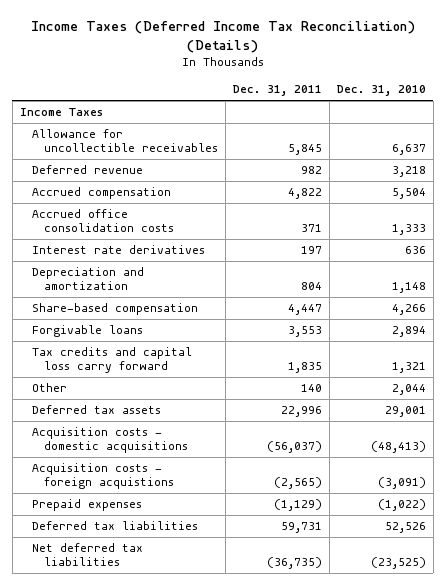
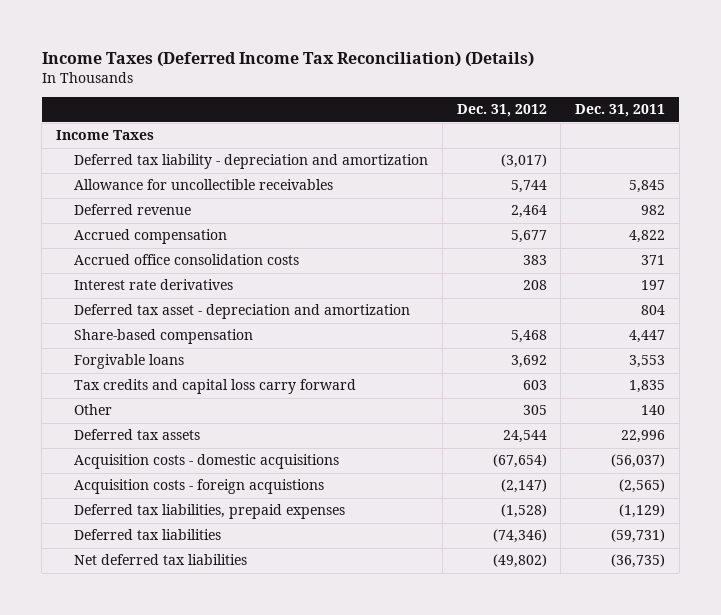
- | Dec. 31, 2011 | Dec. 31, 2010
+ | Dec. 31, 2012 | Dec. 31, 2011
+ Deferred tax liability - depreciation and amortization | (3,017) |
- Depreciation and amortization | 804 | 1,148
+ Deferred tax asset - depreciation and amortization | | 804
- Prepaid expenses | (1,129) | (1,022)
- Deferred tax liabilities | 59,731 | 52,526
+ Deferred tax liabilities, prepaid expenses | (1,528) | (1,129)
+ Deferred tax liabilities | (74,346) | (59,731)

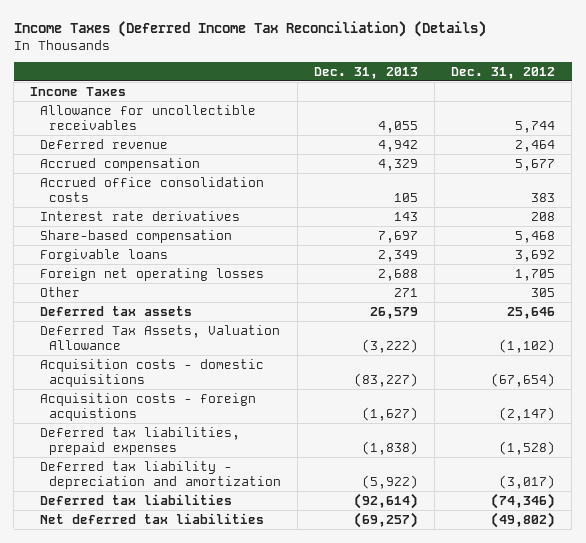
- | Dec. 31, 2012 | Dec. 31, 2011
+ | Dec. 31, 2013 | Dec. 31, 2012
- Deferred tax asset - depreciation and amortization | | 804
- Tax credits and capital loss carry forward | 603 | 1,835
+ Foreign net operating losses | 2,688 | 1,705
- Deferred tax assets | 24,544 | 22,996
+ Deferred tax assets | 26,579 | 25,646
+ Deferred Tax Assets, Valuation Allowance | (3,222) | (1,102)
moved down: Deferred tax liability - depreciation and amortization | (5,922) | (3,017)

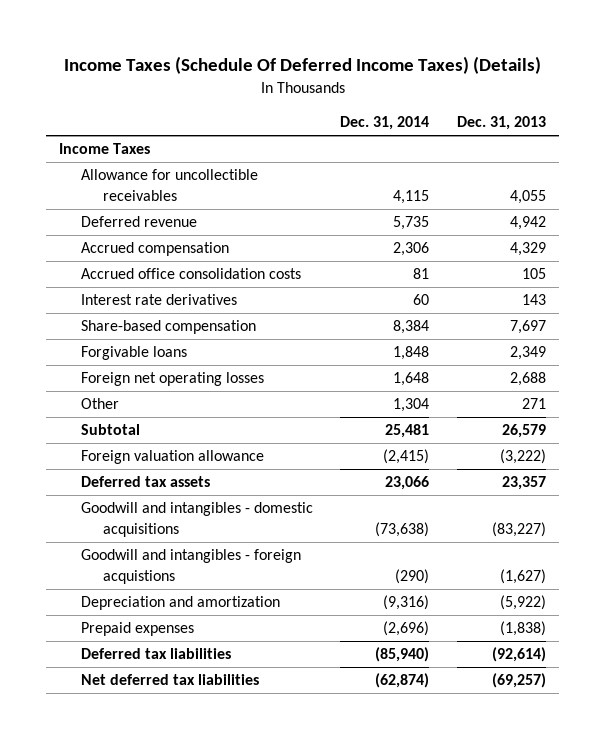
- Income Taxes (Deferred Income Tax Reconciliation) (Details)
+ Income Taxes (Schedule Of Deferred Income Taxes) (Details)
- | Dec. 31, 2013 | Dec. 31, 2012
+ | Dec. 31, 2014 | Dec. 31, 2013
- Deferred tax assets | 26,579 | 25,646
- Deferred Tax Assets, Valuation Allowance | (3,222) | (1,102)
- Acquisition costs - domestic acquisitions | (83,227) | (67,654)
- Acquisition costs - foreign acquistions | (1,627) | (2,147)
- Deferred tax liabilities, prepaid expenses | (1,838) | (1,528)
- Deferred tax liability - depreciation and amortization | (5,922) | (3,017)
+ Subtotal | 25,481 | 26,579
+ Foreign valuation allowance | (2,415) | (3,222)
+ Deferred tax assets | 23,066 | 23,357
+ Goodwill and intangibles - domestic acquisitions | (73,638) | (83,227)
+ Goodwill and intangibles - foreign acquistions | (290) | (1,627)
+ Depreciation and amortization | (9,316) | (5,922)
+ Prepaid expenses | (2,696) | (1,838)

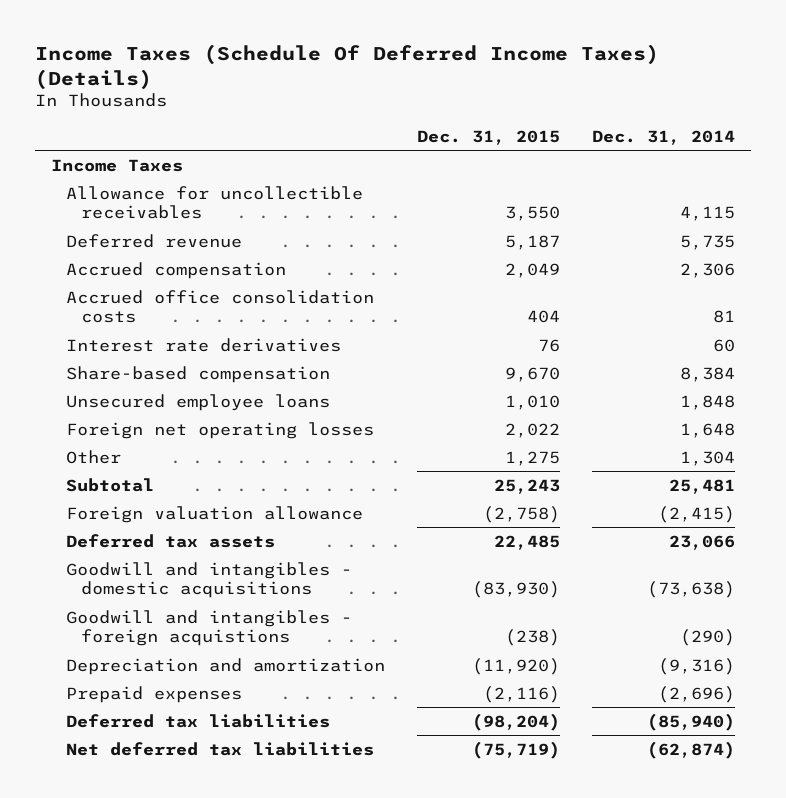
- | Dec. 31, 2014 | Dec. 31, 2013
+ | Dec. 31, 2015 | Dec. 31, 2014
- Forgivable loans | 1,848 | 2,349
+ Unsecured employee loans | 1,010 | 1,848

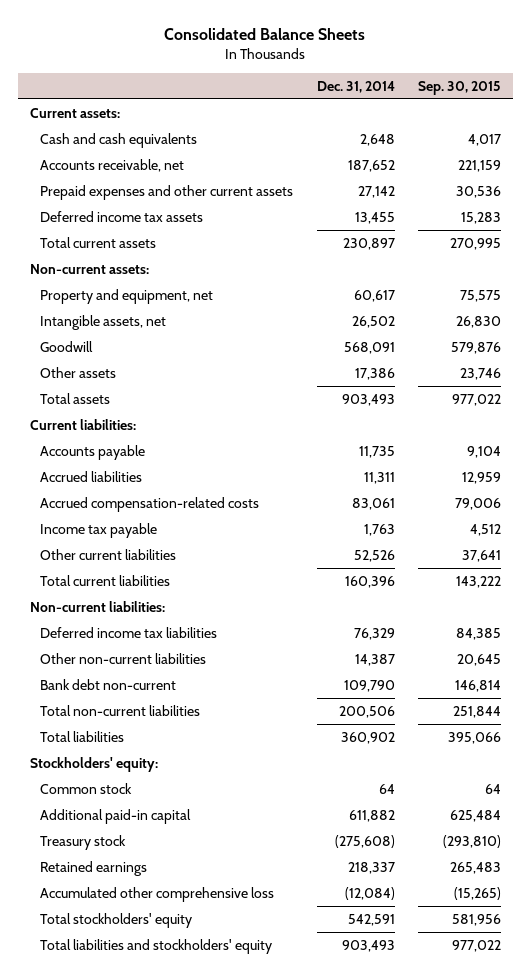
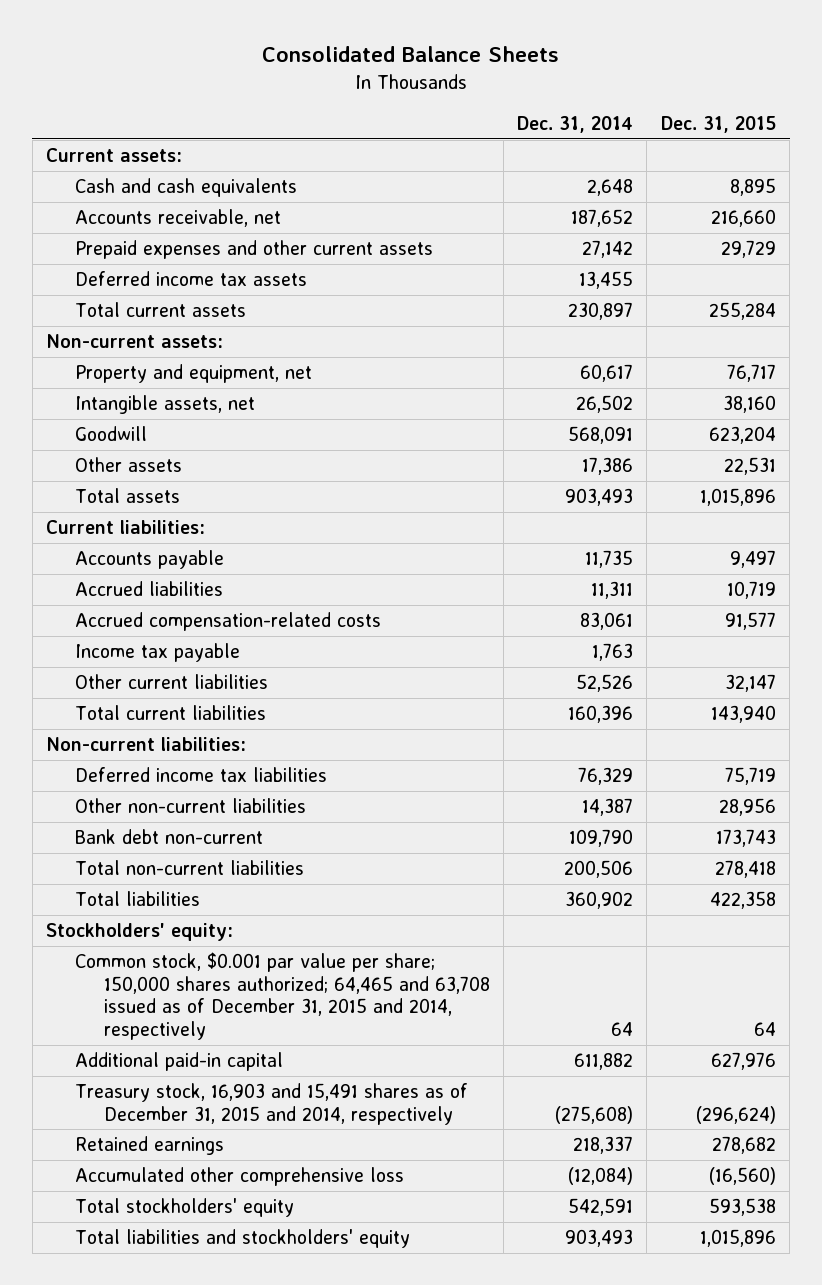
- | Dec. 31, 2014 | Sep. 30, 2015
+ | Dec. 31, 2014 | Dec. 31, 2015
- Common stock | 64 | 64
+ Common stock, $0.001 par value per share; 150,000 shares authorized; 64,465 and 63,708 issued as of December 31, 2015 and 2014, respectively | 64 | 64
- Treasury stock | (275,608) | (293,810)
+ Treasury stock, 16,903 and 15,491 shares as of December 31, 2015 and 2014, respectively | (275,608) | (296,624)

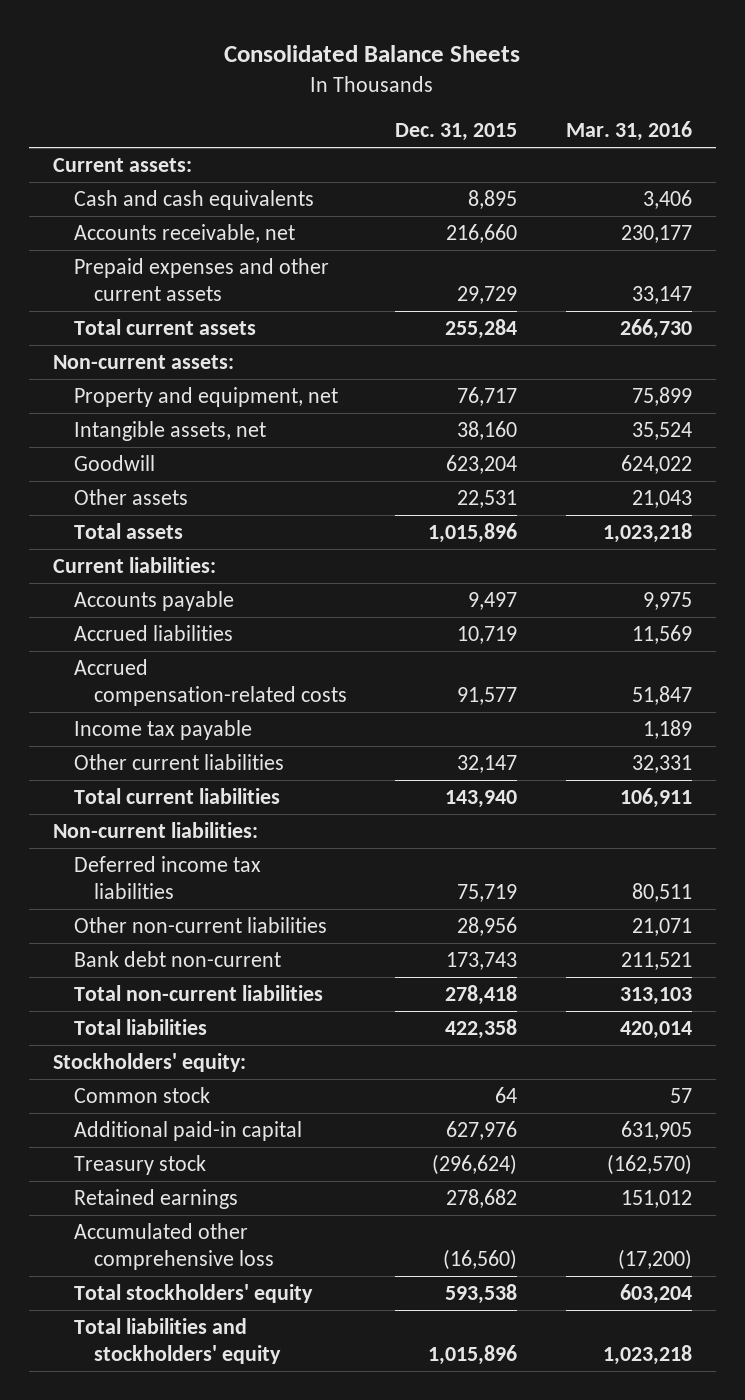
- | Dec. 31, 2014 | Dec. 31, 2015
+ | Dec. 31, 2015 | Mar. 31, 2016
- Deferred income tax assets | 13,455 |
- Common stock, $0.001 par value per share; 150,000 shares authorized; 64,465 and 63,708 issued as of December 31, 2015 and 2014, respectively | 64 | 64
+ Common stock | 64 | 57
- Treasury stock, 16,903 and 15,491 shares as of December 31, 2015 and 2014, respectively | (275,608) | (296,624)
+ Treasury stock | (296,624) | (162,570)

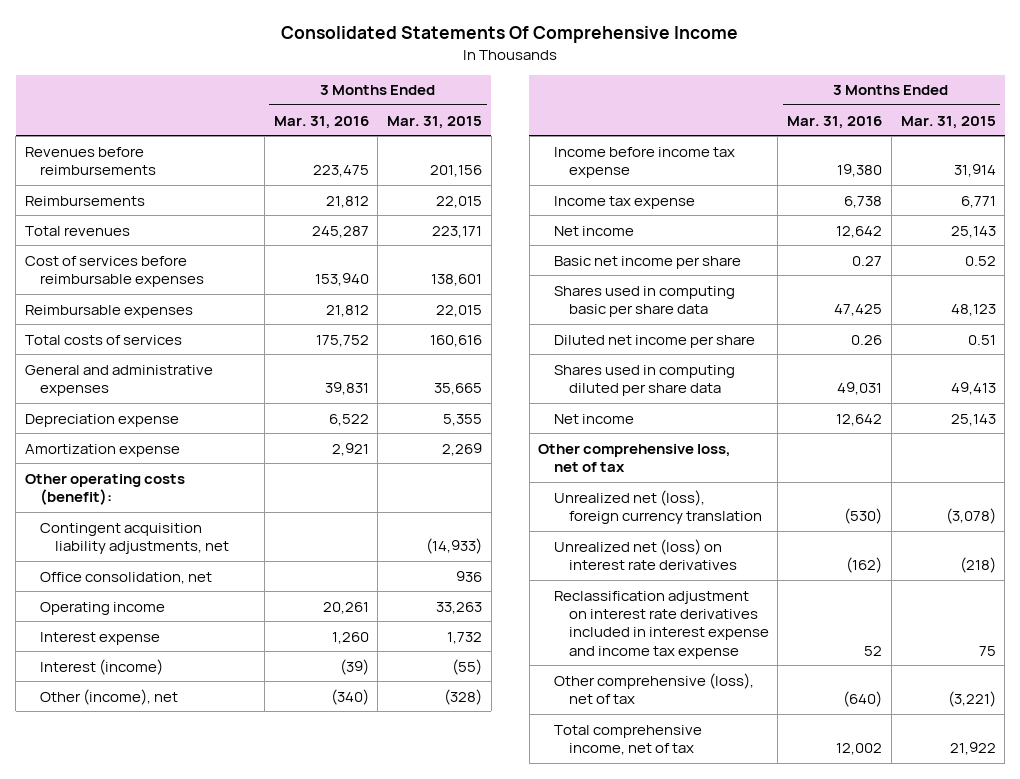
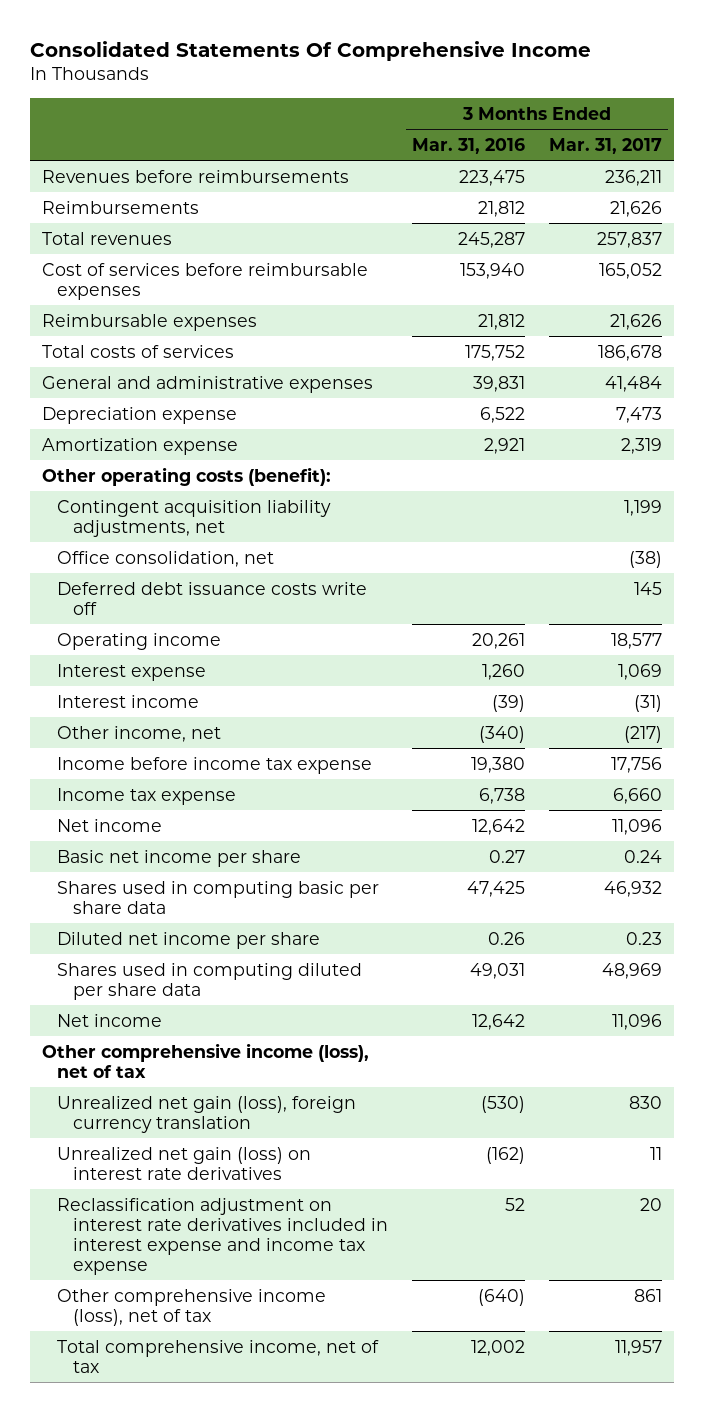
- | 3 Months Ended Mar. 31, 2016 | 3 Months Ended Mar. 31, 2015
+ | 3 Months Ended Mar. 31, 2016 | 3 Months Ended Mar. 31, 2017
+ Deferred debt issuance costs write off | | 145
- Interest (income) | (39) | (55)
- Other (income), net | (340) | (328)
+ Interest income | (39) | (31)
+ Other income, net | (340) | (217)
- Other comprehensive loss, net of tax
- Unrealized net (loss), foreign currency translation | (530) | (3,078)
- Unrealized net (loss) on interest rate derivatives | (162) | (218)
+ Other comprehensive income (loss), net of tax
+ Unrealized net gain (loss), foreign currency translation | (530) | 830
+ Unrealized net gain (loss) on interest rate derivatives | (162) | 11
- Other comprehensive (loss), net of tax | (640) | (3,221)
+ Other comprehensive income (loss), net of tax | (640) | 861

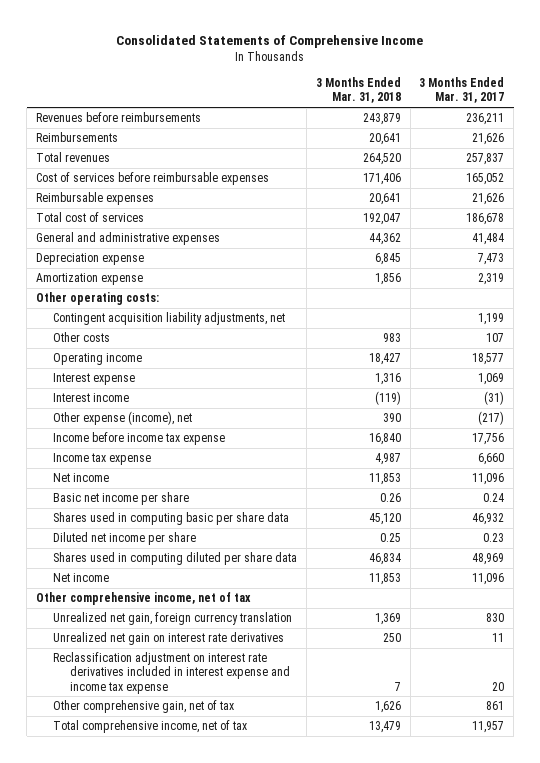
- Consolidated Statements Of Comprehensive Income
+ Consolidated Statements of Comprehensive Income
- | 3 Months Ended Mar. 31, 2016 | 3 Months Ended Mar. 31, 2017
+ | 3 Months Ended Mar. 31, 2018 | 3 Months Ended Mar. 31, 2017
- Total costs of services | 175,752 | 186,678
+ Total cost of services | 192,047 | 186,678
- Other operating costs (benefit):
+ Other operating costs:
- Office consolidation, net | | (38)
- Deferred debt issuance costs write off | | 145
+ Other costs | 983 | 107
- Other income, net | (340) | (217)
+ Other expense (income), net | 390 | (217)
- Other comprehensive income (loss), net of tax
- Unrealized net gain (loss), foreign currency translation | (530) | 830
- Unrealized net gain (loss) on interest rate derivatives | (162) | 11
+ Other comprehensive income, net of tax
+ Unrealized net gain, foreign currency translation | 1,369 | 830
+ Unrealized net gain on interest rate derivatives | 250 | 11
- Other comprehensive income (loss), net of tax | (640) | 861
+ Other comprehensive gain, net of tax | 1,626 | 861

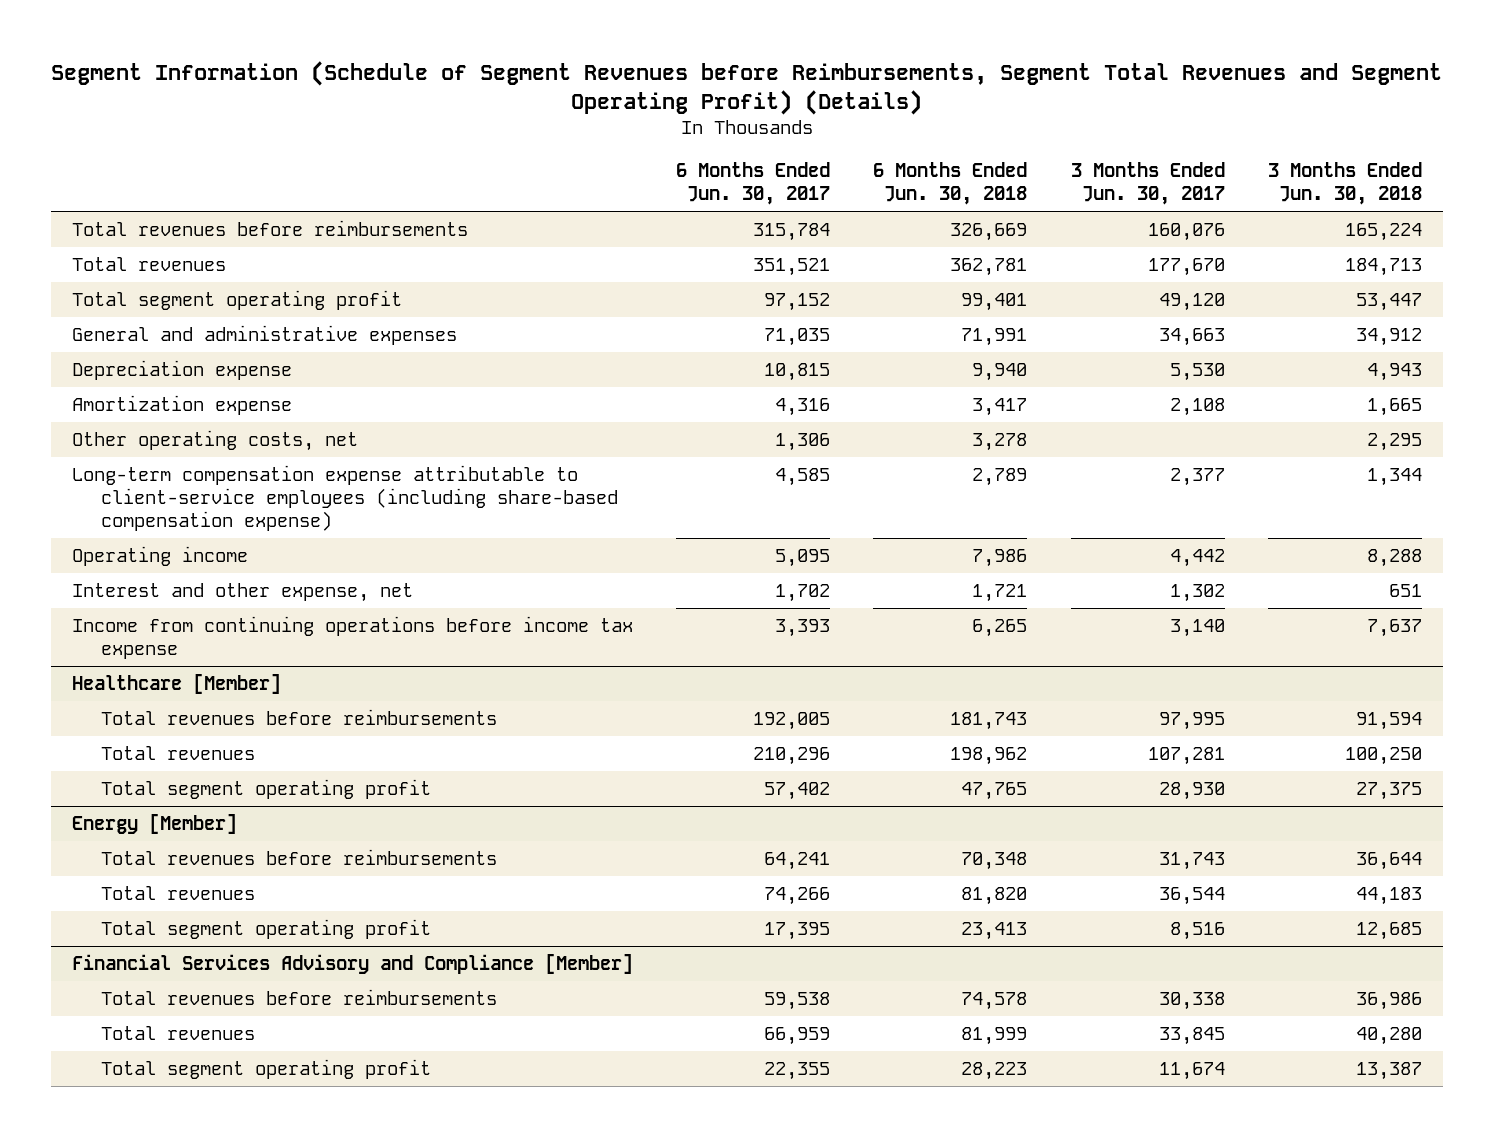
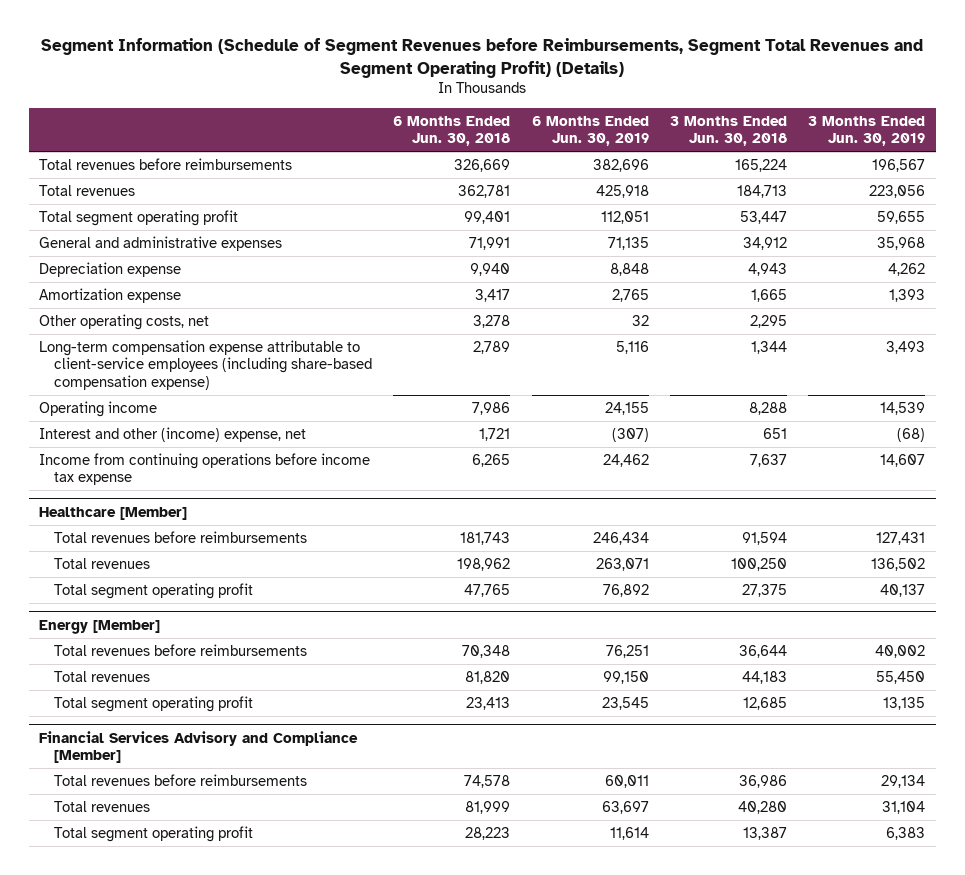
- | 6 Months Ended Jun. 30, 2017 | 6 Months Ended Jun. 30, 2018 | 3 Months Ended Jun. 30, 2017 | 3 Months Ended Jun. 30, 2018
+ | 6 Months Ended Jun. 30, 2018 | 6 Months Ended Jun. 30, 2019 | 3 Months Ended Jun. 30, 2018 | 3 Months Ended Jun. 30, 2019
- Interest and other expense, net | 1,702 | 1,721 | 1,302 | 651
+ Interest and other (income) expense, net | 1,721 | (307) | 651 | (68)

